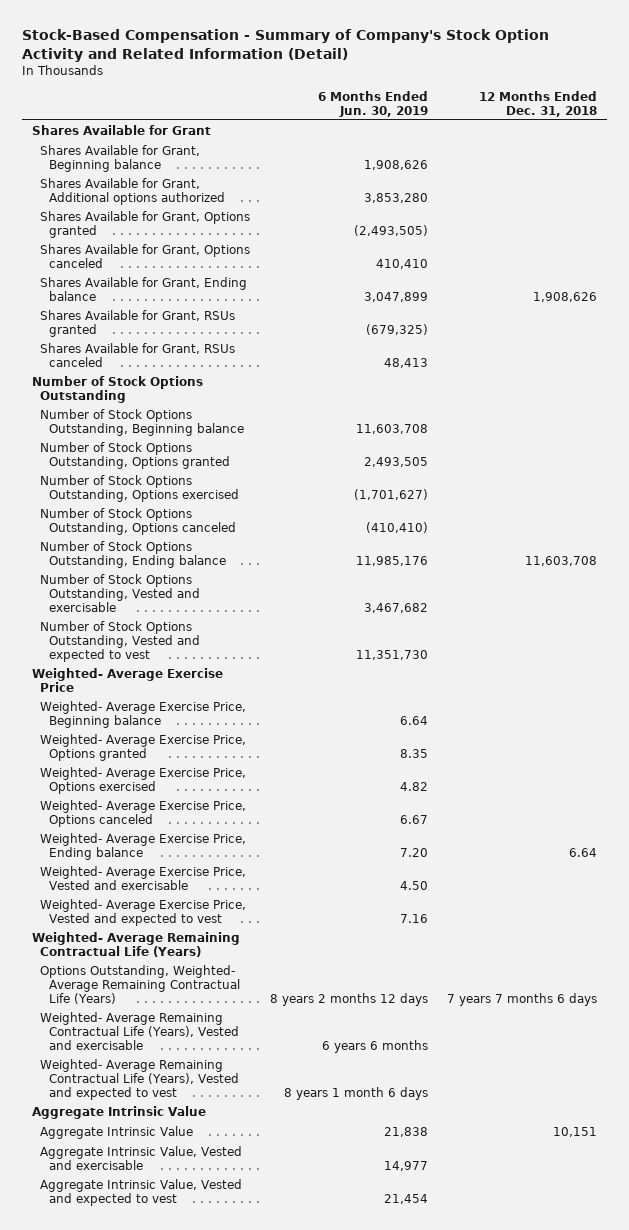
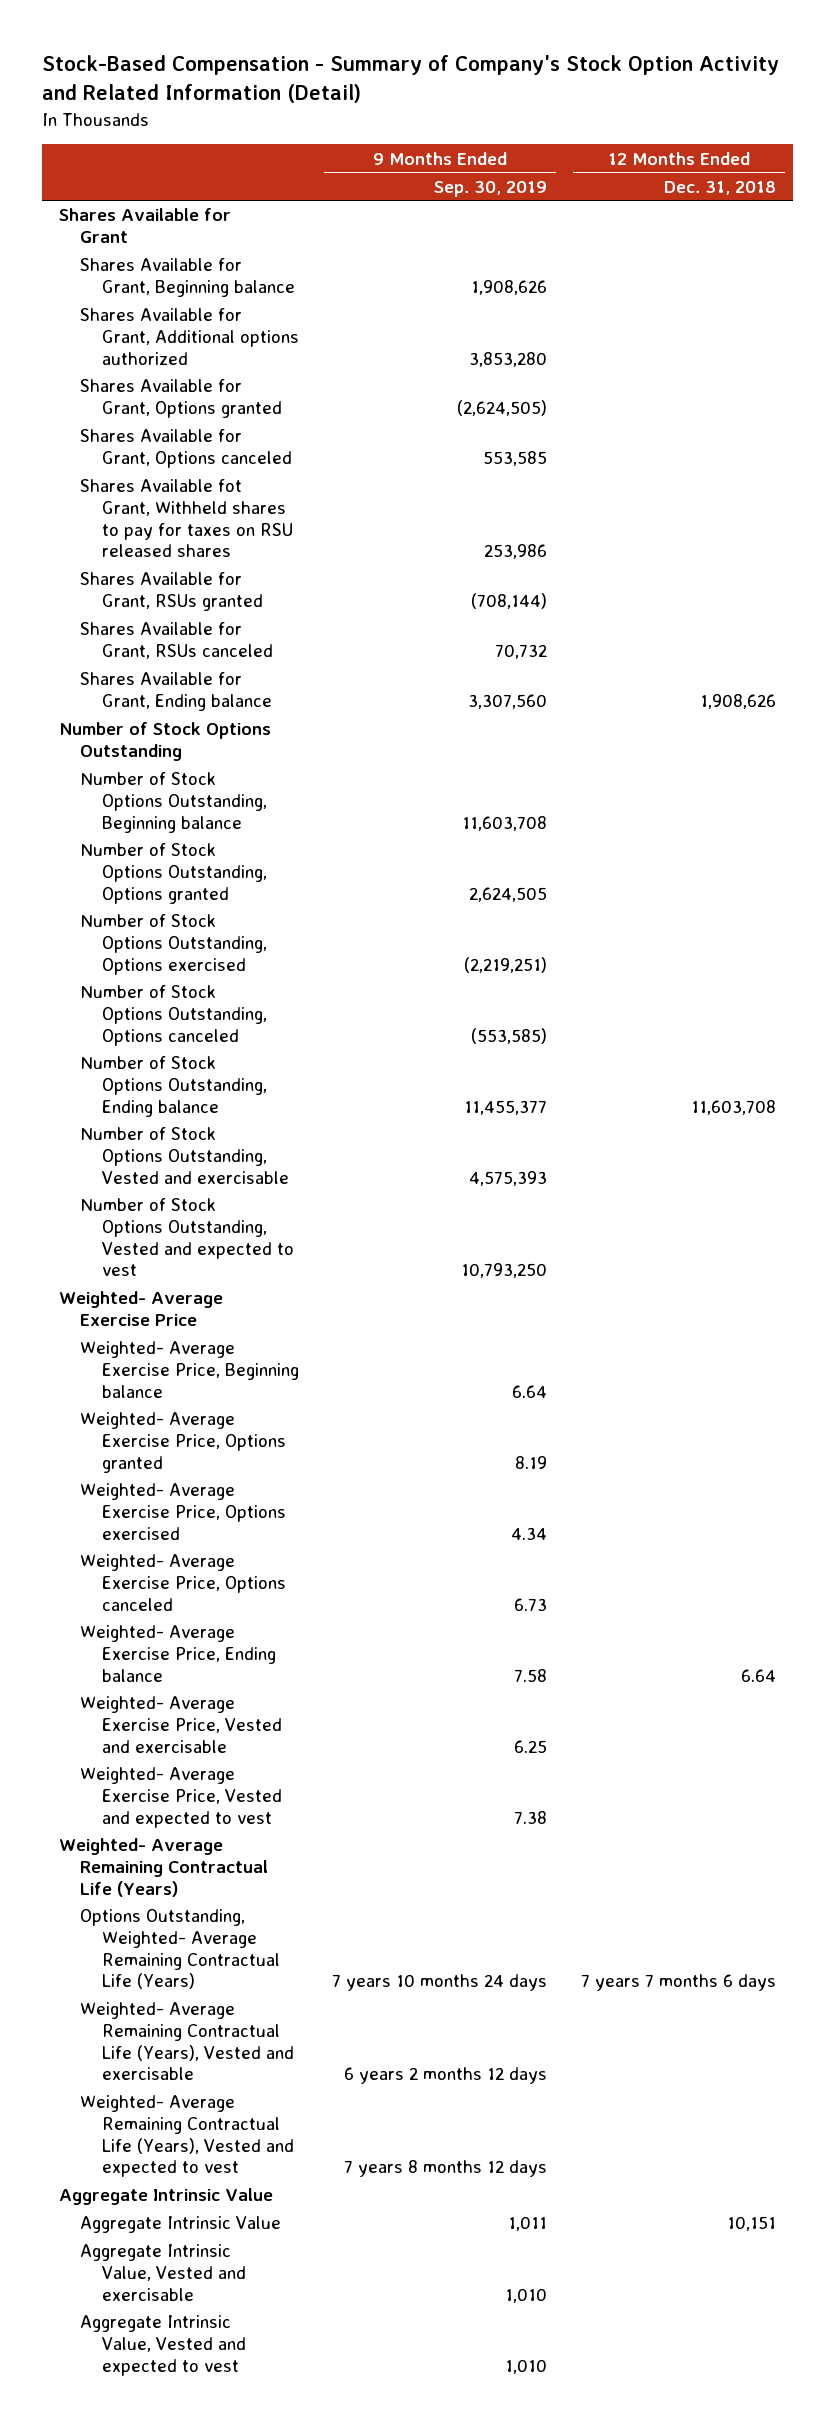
- | 6 Months Ended Jun. 30, 2019 | 12 Months Ended Dec. 31, 2018
+ | 9 Months Ended Sep. 30, 2019 | 12 Months Ended Dec. 31, 2018
+ Shares Available fot Grant, Withheld shares to pay for taxes on RSU released shares | 253,986 |
moved down: Shares Available for Grant, Ending balance | 3,307,560 | 1,908,626

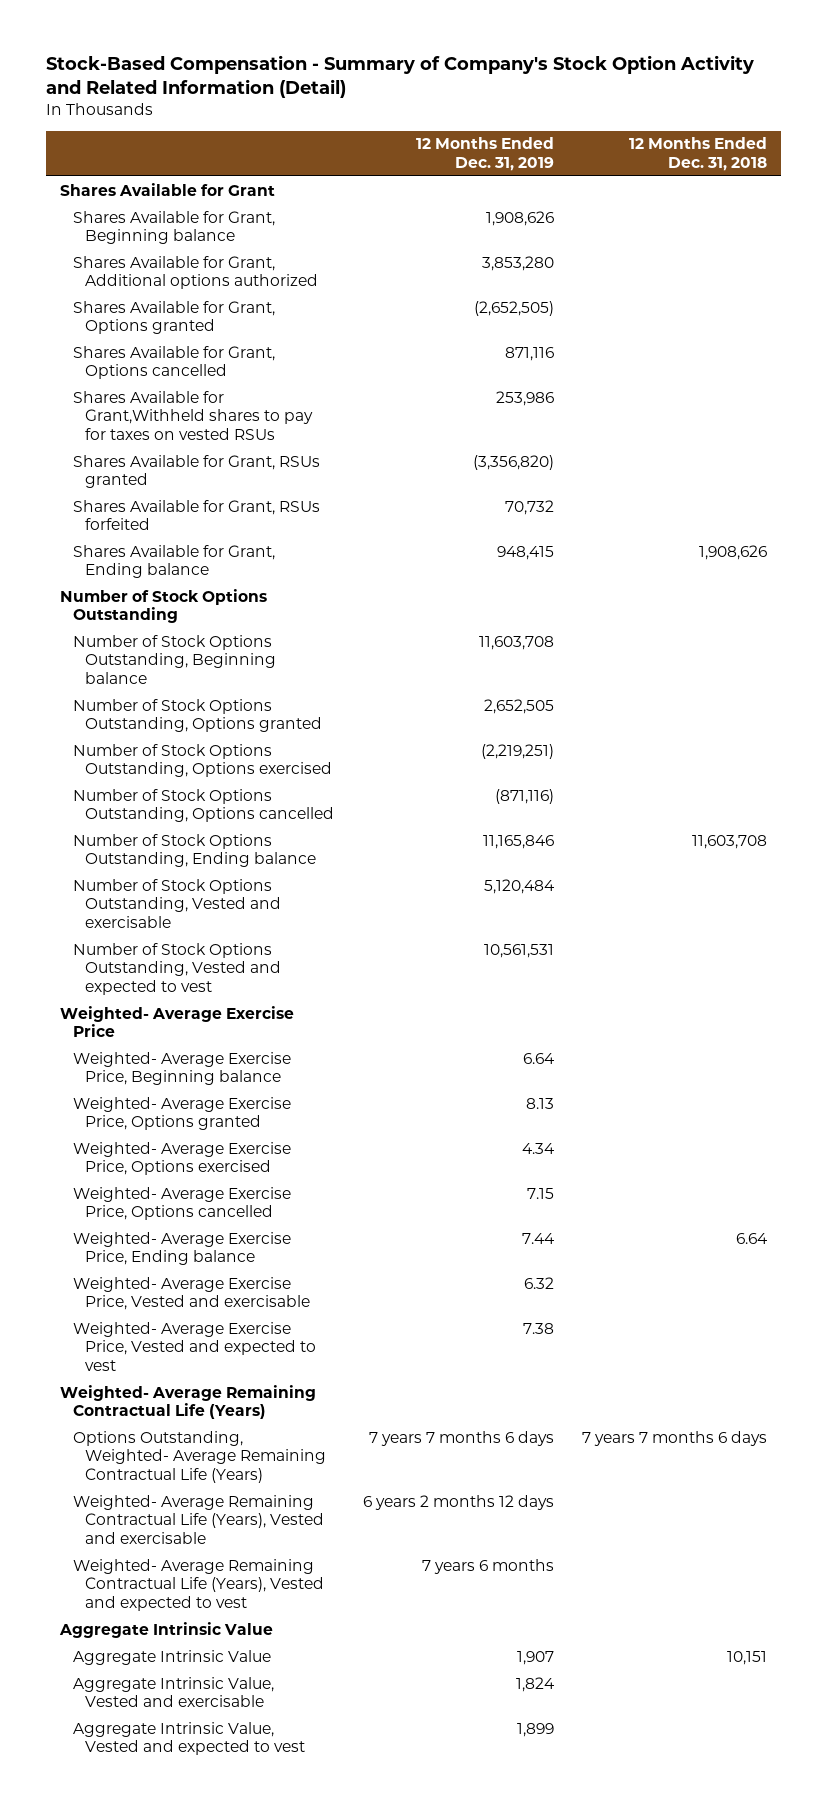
- | 9 Months Ended Sep. 30, 2019 | 12 Months Ended Dec. 31, 2018
+ | 12 Months Ended Dec. 31, 2019 | 12 Months Ended Dec. 31, 2018
- Shares Available for Grant, Options canceled | 553,585 |
- Shares Available fot Grant, Withheld shares to pay for taxes on RSU released shares | 253,986 |
+ Shares Available for Grant, Options cancelled | 871,116 |
+ Shares Available for Grant,Withheld shares to pay for taxes on vested RSUs | 253,986 |
- Shares Available for Grant, RSUs canceled | 70,732 |
+ Shares Available for Grant, RSUs forfeited | 70,732 |
- Number of Stock Options Outstanding, Options canceled | (553,585) |
+ Number of Stock Options Outstanding, Options cancelled | (871,116) |
- Weighted- Average Exercise Price, Options canceled | 6.73 |
+ Weighted- Average Exercise Price, Options cancelled | 7.15 |

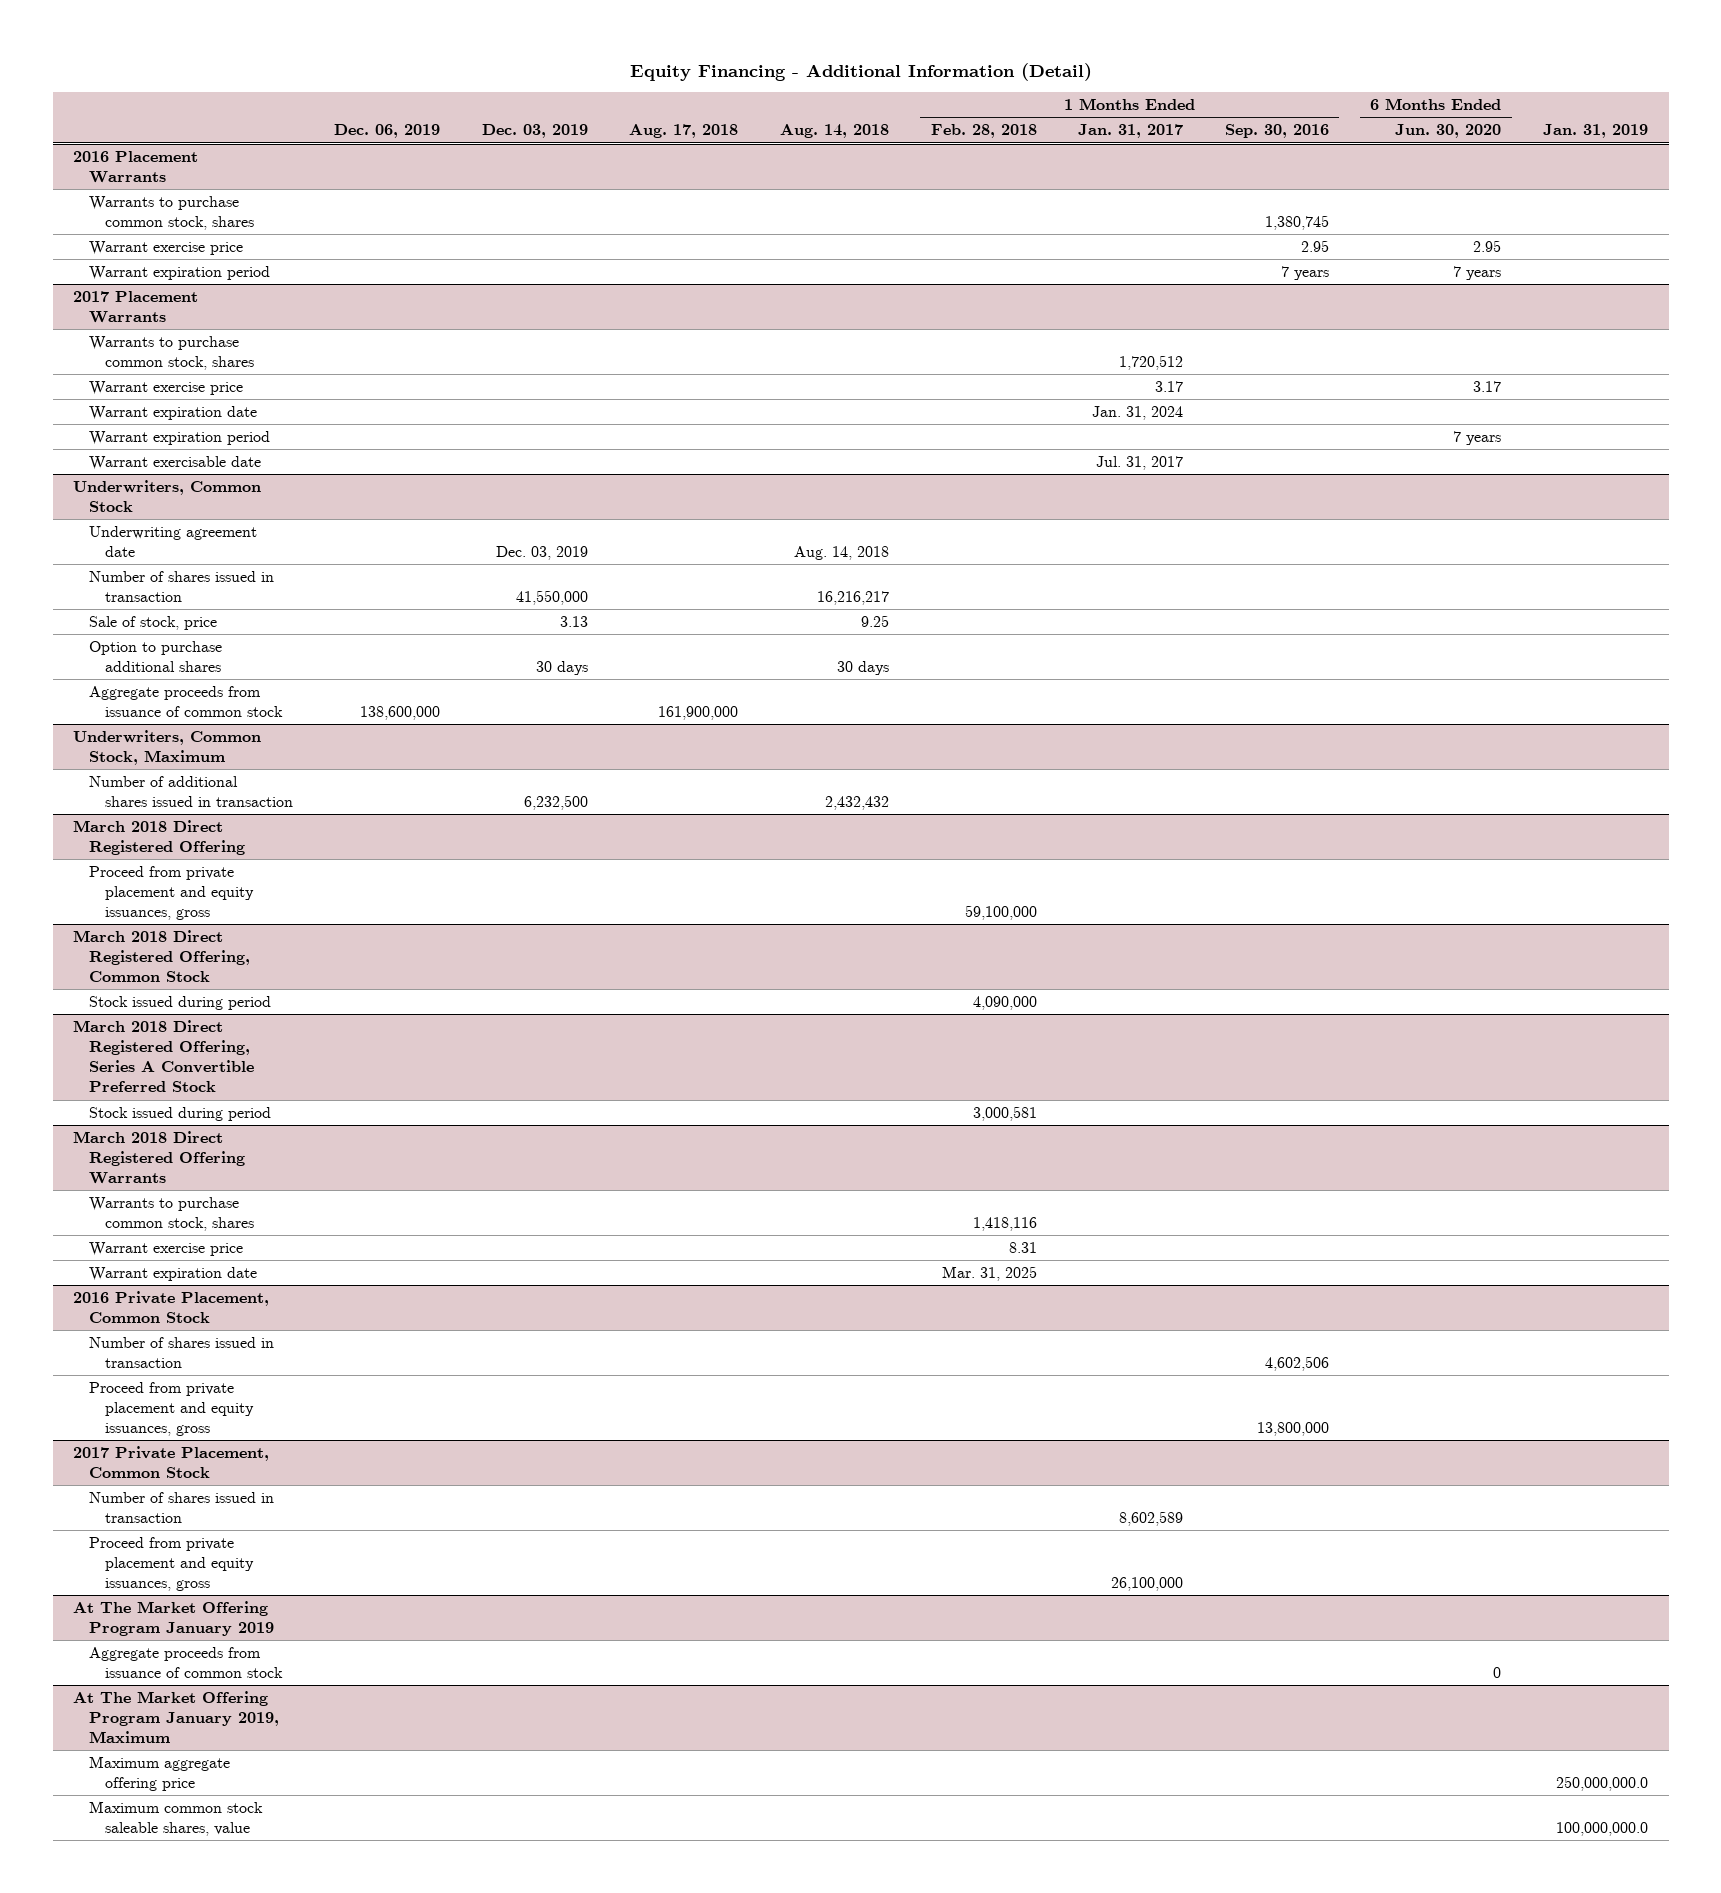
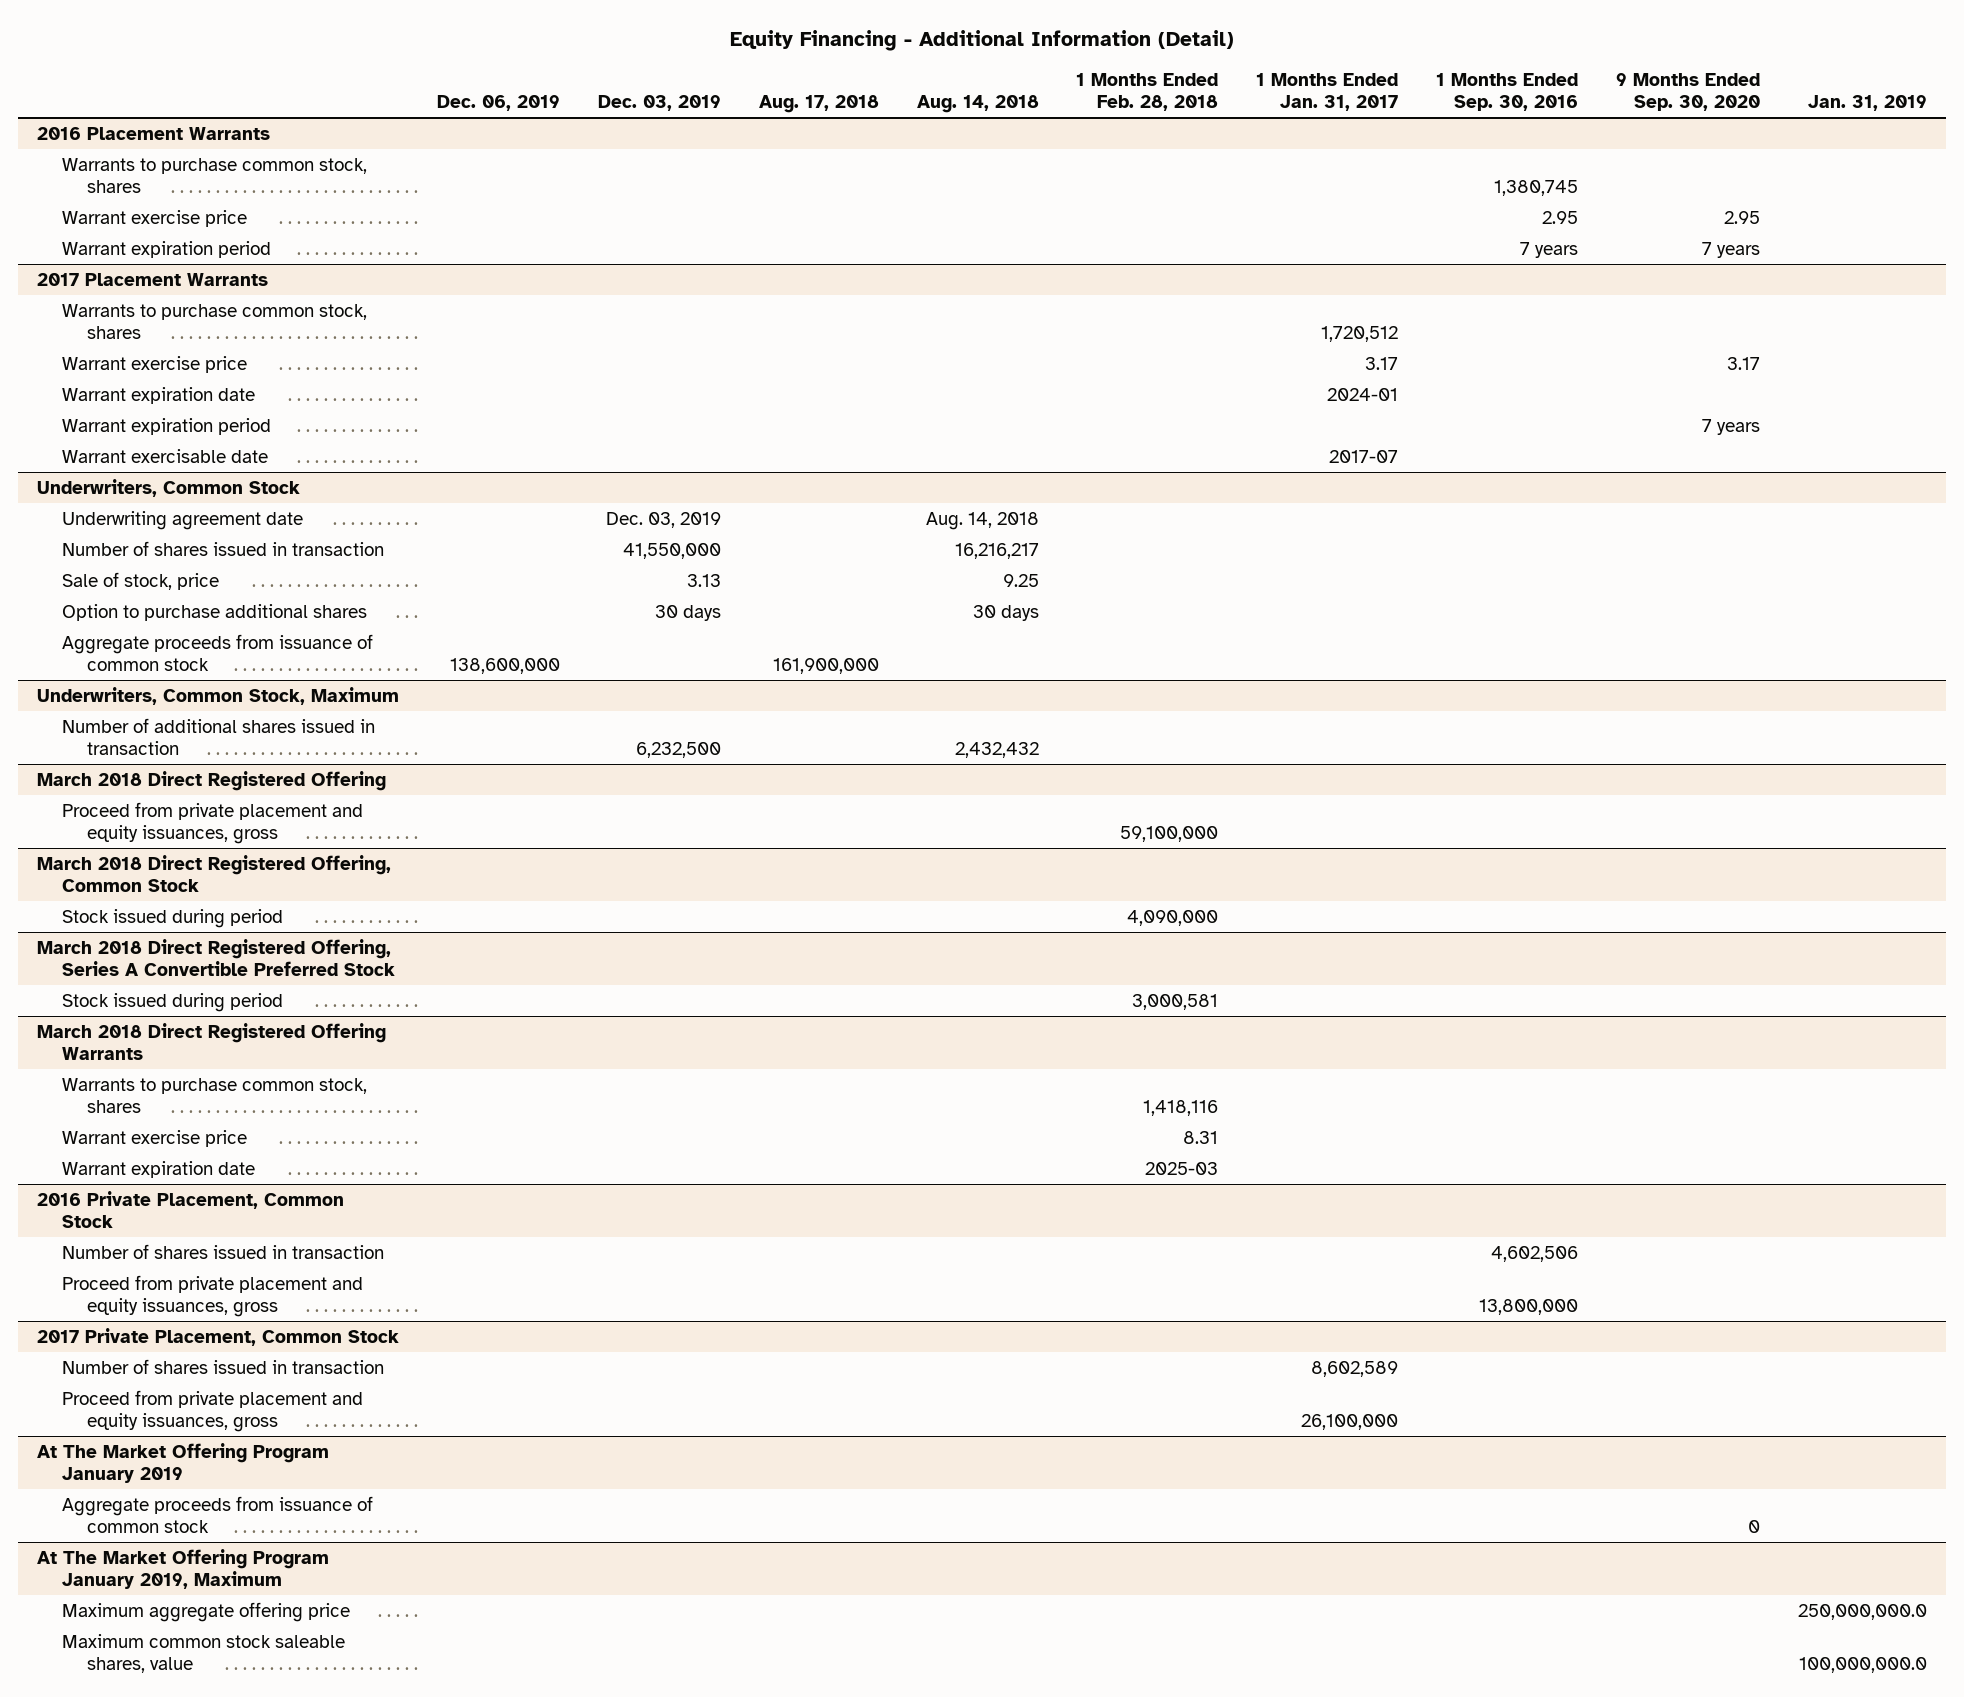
- | Dec. 06, 2019 | Dec. 03, 2019 | Aug. 17, 2018 | Aug. 14, 2018 | 1 Months Ended Feb. 28, 2018 | 1 Months Ended Jan. 31, 2017 | 1 Months Ended Sep. 30, 2016 | 6 Months Ended Jun. 30, 2020 | Jan. 31, 2019
+ | Dec. 06, 2019 | Dec. 03, 2019 | Aug. 17, 2018 | Aug. 14, 2018 | 1 Months Ended Feb. 28, 2018 | 1 Months Ended Jan. 31, 2017 | 1 Months Ended Sep. 30, 2016 | 9 Months Ended Sep. 30, 2020 | Jan. 31, 2019
@ 2017 Placement Warrants
- Warrant expiration date | | | | | | Jan. 31, 2024 | | |
+ Warrant expiration date | | | | | | 2024-01 | | |
- Warrant exercisable date | | | | | | Jul. 31, 2017 | | |
+ Warrant exercisable date | | | | | | 2017-07 | | |
@ March 2018 Direct Registered Offering Warrants
- Warrant expiration date | | | | | Mar. 31, 2025 | | | |
+ Warrant expiration date | | | | | 2025-03 | | | |

